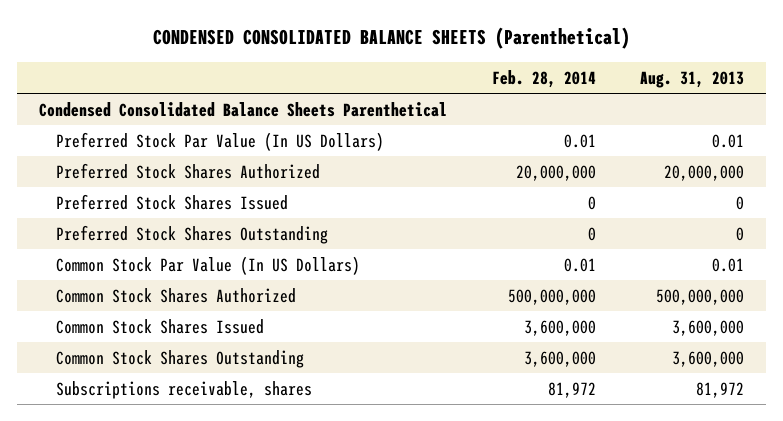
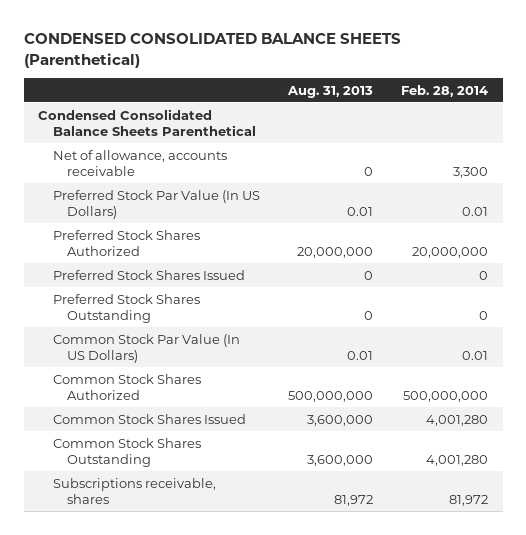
- | Feb. 28, 2014 | Aug. 31, 2013
+ | Aug. 31, 2013 | Feb. 28, 2014
+ Net of allowance, accounts receivable | 0 | 3,300
- Common Stock Shares Issued | 3,600,000 | 3,600,000
- Common Stock Shares Outstanding | 3,600,000 | 3,600,000
+ Common Stock Shares Issued | 3,600,000 | 4,001,280
+ Common Stock Shares Outstanding | 3,600,000 | 4,001,280

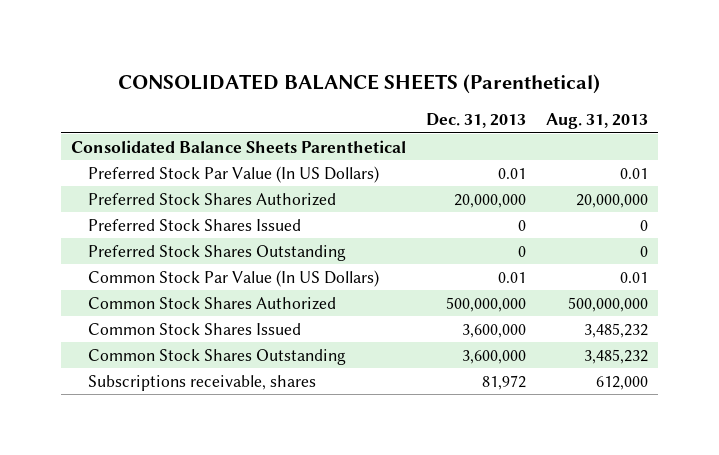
- CONDENSED CONSOLIDATED BALANCE SHEETS (Parenthetical)
+ CONSOLIDATED BALANCE SHEETS (Parenthetical)
- | Aug. 31, 2013 | Feb. 28, 2014
+ | Dec. 31, 2013 | Aug. 31, 2013
- Condensed Consolidated Balance Sheets Parenthetical
- Net of allowance, accounts receivable | 0 | 3,300
+ Consolidated Balance Sheets Parenthetical
- Common Stock Shares Issued | 3,600,000 | 4,001,280
- Common Stock Shares Outstanding | 3,600,000 | 4,001,280
- Subscriptions receivable, shares | 81,972 | 81,972
+ Common Stock Shares Issued | 3,600,000 | 3,485,232
+ Common Stock Shares Outstanding | 3,600,000 | 3,485,232
+ Subscriptions receivable, shares | 81,972 | 612,000

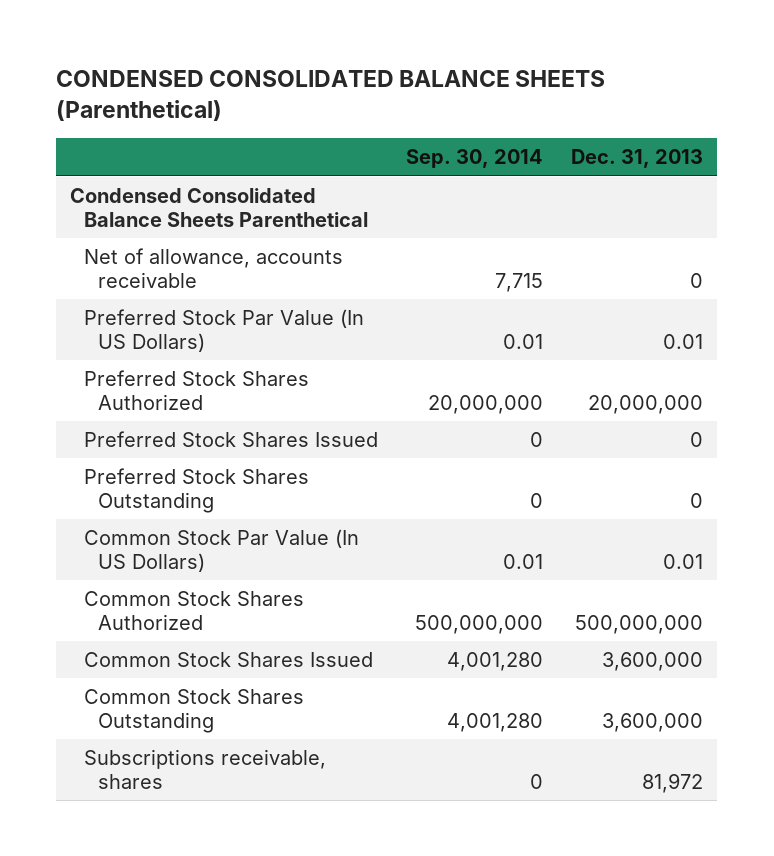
- CONSOLIDATED BALANCE SHEETS (Parenthetical)
+ CONDENSED CONSOLIDATED BALANCE SHEETS (Parenthetical)
- | Dec. 31, 2013 | Aug. 31, 2013
+ | Sep. 30, 2014 | Dec. 31, 2013
- Consolidated Balance Sheets Parenthetical
+ Condensed Consolidated Balance Sheets Parenthetical
+ Net of allowance, accounts receivable | 7,715 | 0

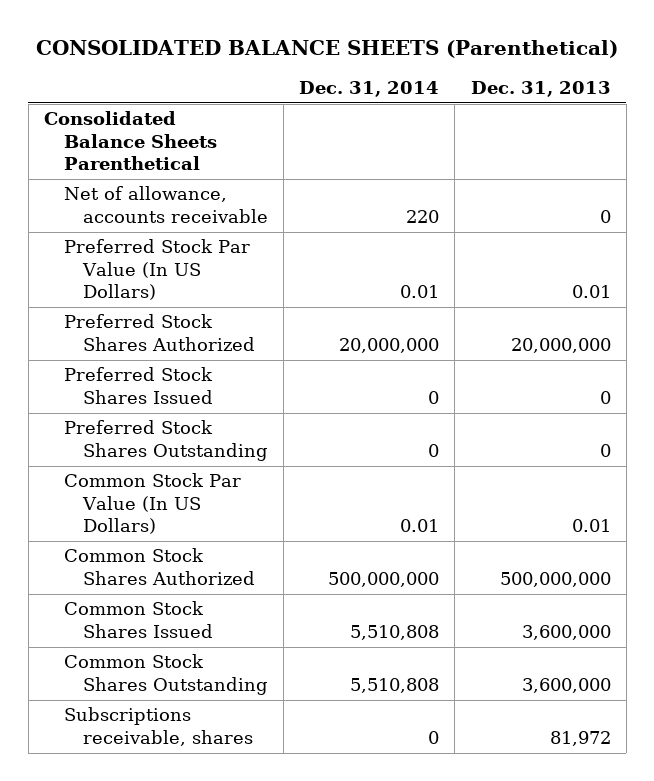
- CONDENSED CONSOLIDATED BALANCE SHEETS (Parenthetical)
+ CONSOLIDATED BALANCE SHEETS (Parenthetical)
- | Sep. 30, 2014 | Dec. 31, 2013
+ | Dec. 31, 2014 | Dec. 31, 2013
- Condensed Consolidated Balance Sheets Parenthetical
+ Consolidated Balance Sheets Parenthetical

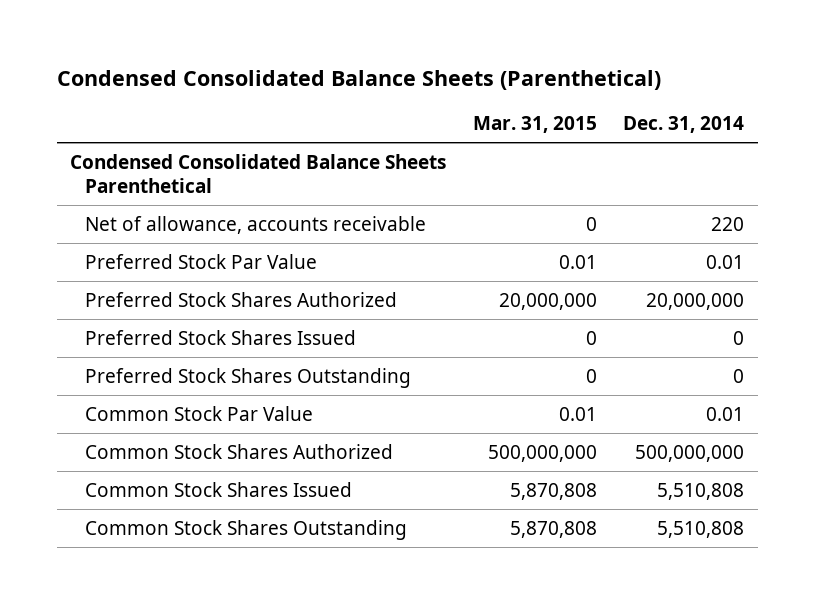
- CONSOLIDATED BALANCE SHEETS (Parenthetical)
+ Condensed Consolidated Balance Sheets (Parenthetical)
- | Dec. 31, 2014 | Dec. 31, 2013
+ | Mar. 31, 2015 | Dec. 31, 2014
- Consolidated Balance Sheets Parenthetical
+ Condensed Consolidated Balance Sheets Parenthetical
- Preferred Stock Par Value (In US Dollars) | 0.01 | 0.01
+ Preferred Stock Par Value | 0.01 | 0.01
- Common Stock Par Value (In US Dollars) | 0.01 | 0.01
+ Common Stock Par Value | 0.01 | 0.01
- Subscriptions receivable, shares | 0 | 81,972

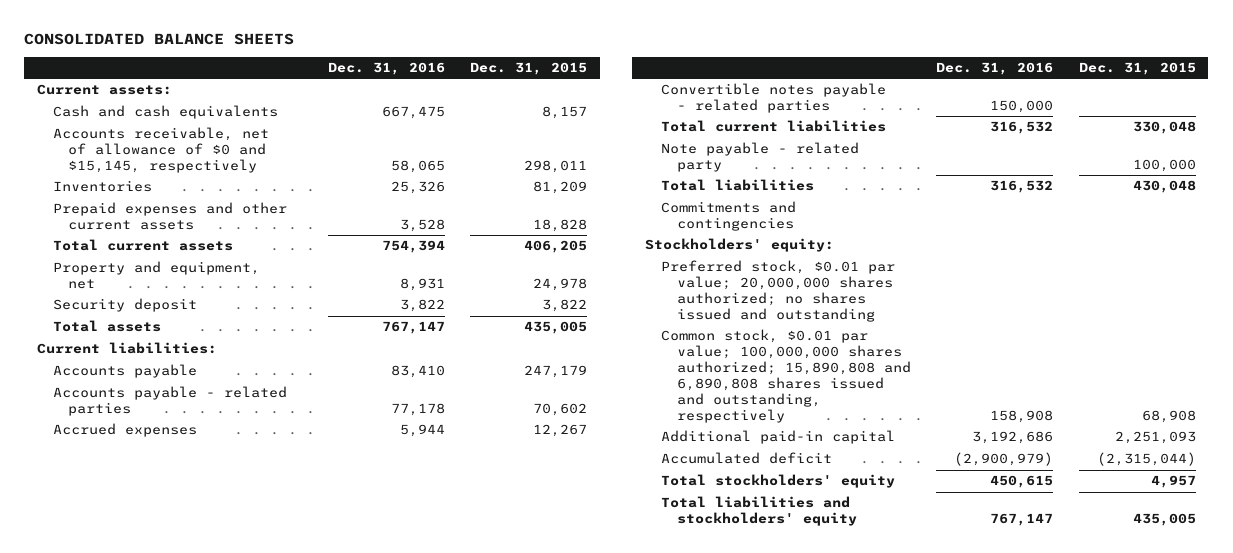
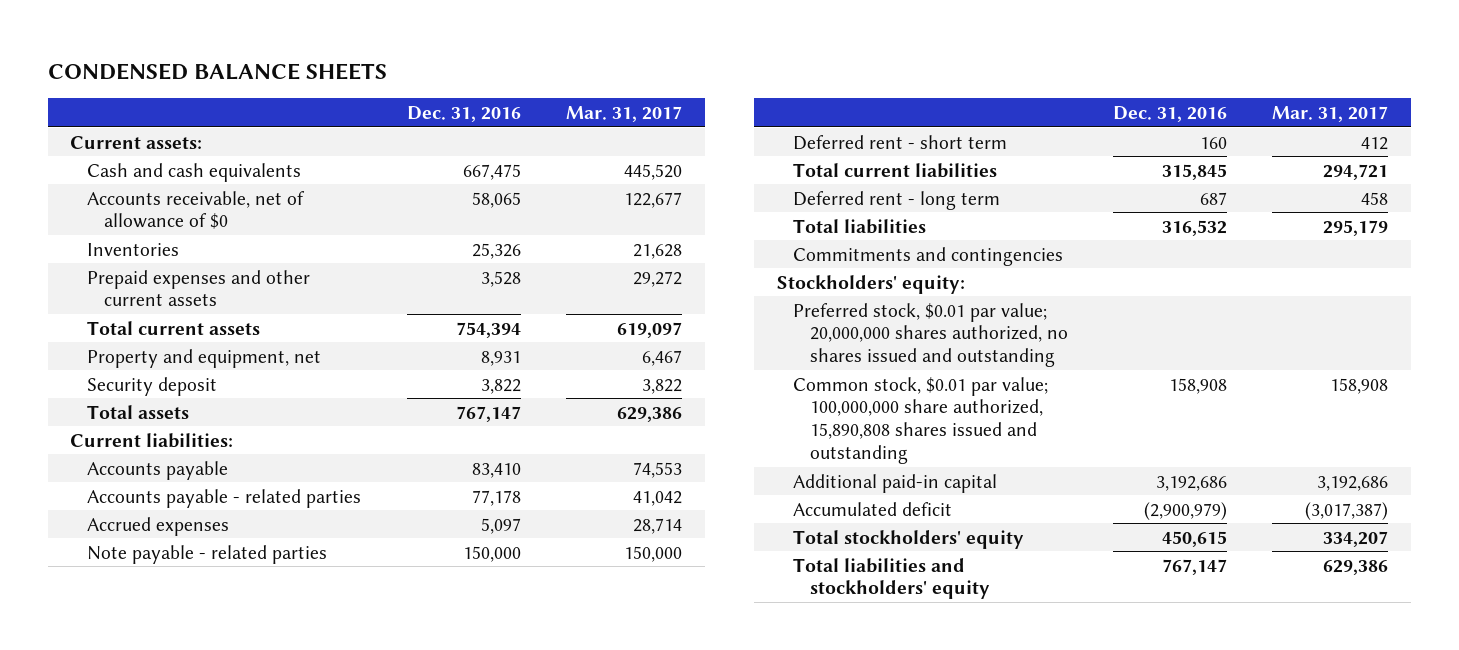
- CONSOLIDATED BALANCE SHEETS
+ CONDENSED BALANCE SHEETS
- | Dec. 31, 2016 | Dec. 31, 2015
+ | Dec. 31, 2016 | Mar. 31, 2017
- Accounts receivable, net of allowance of $0 and $15,145, respectively | 58,065 | 298,011
+ Accounts receivable, net of allowance of $0 | 58,065 | 122,677
- Accrued expenses | 5,944 | 12,267
- Convertible notes payable - related parties | 150,000 |
- Total current liabilities | 316,532 | 330,048
- Note payable - related party | | 100,000
+ Accrued expenses | 5,097 | 28,714
+ Note payable - related parties | 150,000 | 150,000
+ Deferred rent - short term | 160 | 412
+ Total current liabilities | 315,845 | 294,721
+ Deferred rent - long term | 687 | 458
- Preferred stock, $0.01 par value; 20,000,000 shares authorized; no shares issued and outstanding
- Common stock, $0.01 par value; 100,000,000 shares authorized; 15,890,808 and 6,890,808 shares issued and outstanding, respectively | 158,908 | 68,908
+ Preferred stock, $0.01 par value; 20,000,000 shares authorized, no shares issued and outstanding
+ Common stock, $0.01 par value; 100,000,000 share authorized, 15,890,808 shares issued and outstanding | 158,908 | 158,908

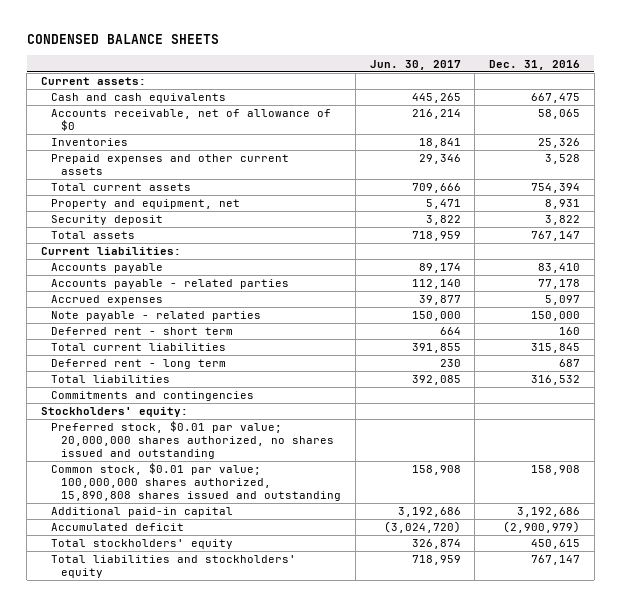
- | Dec. 31, 2016 | Mar. 31, 2017
+ | Jun. 30, 2017 | Dec. 31, 2016
- Common stock, $0.01 par value; 100,000,000 share authorized, 15,890,808 shares issued and outstanding | 158,908 | 158,908
+ Common stock, $0.01 par value; 100,000,000 shares authorized, 15,890,808 shares issued and outstanding | 158,908 | 158,908

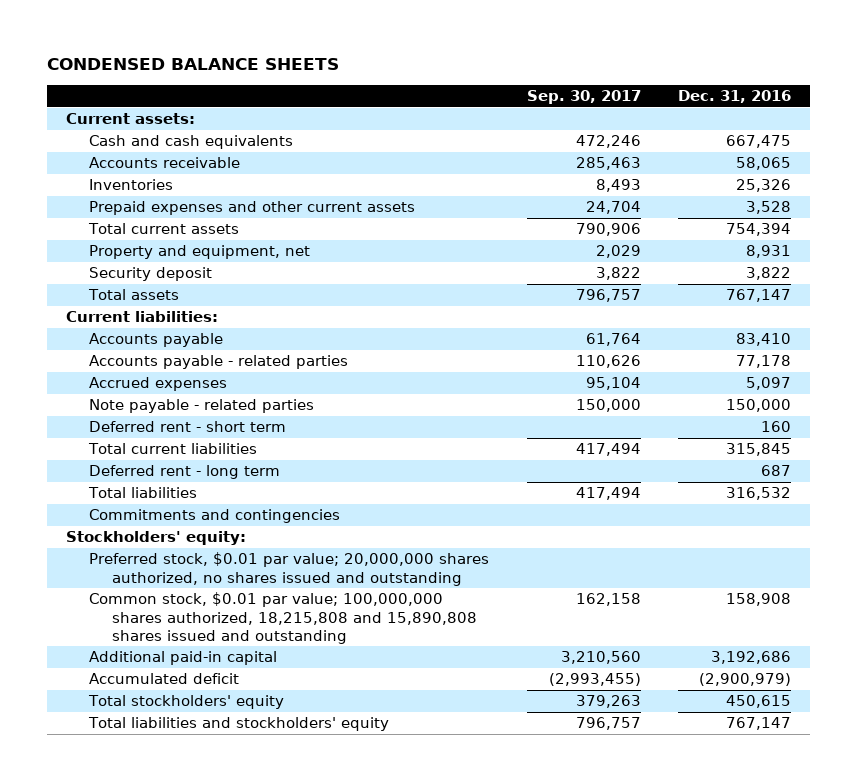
- | Jun. 30, 2017 | Dec. 31, 2016
+ | Sep. 30, 2017 | Dec. 31, 2016
- Accounts receivable, net of allowance of $0 | 216,214 | 58,065
+ Accounts receivable | 285,463 | 58,065
- Common stock, $0.01 par value; 100,000,000 shares authorized, 15,890,808 shares issued and outstanding | 158,908 | 158,908
+ Common stock, $0.01 par value; 100,000,000 shares authorized, 18,215,808 and 15,890,808 shares issued and outstanding | 162,158 | 158,908

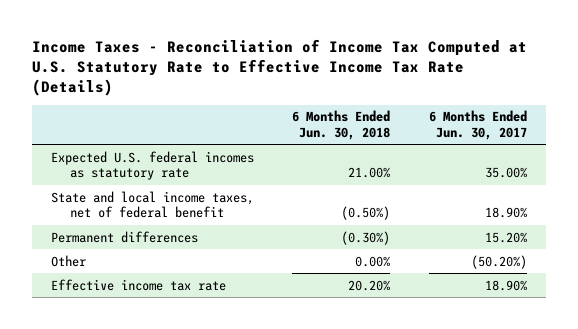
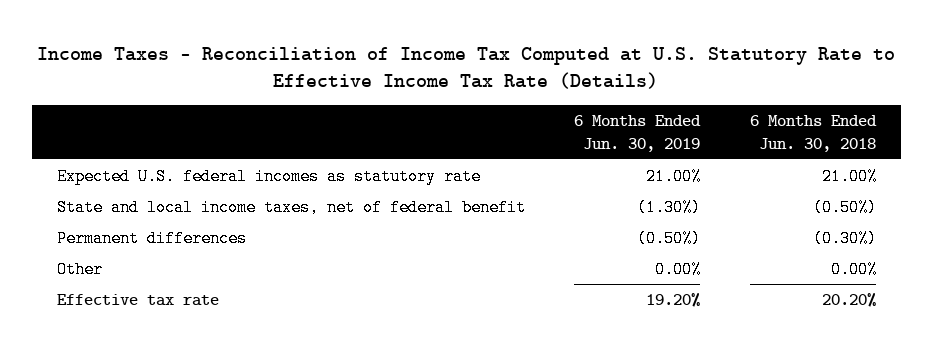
- | 6 Months Ended Jun. 30, 2018 | 6 Months Ended Jun. 30, 2017
+ | 6 Months Ended Jun. 30, 2019 | 6 Months Ended Jun. 30, 2018
- Effective income tax rate | 20.20% | 18.90%
+ Effective tax rate | 19.20% | 20.20%

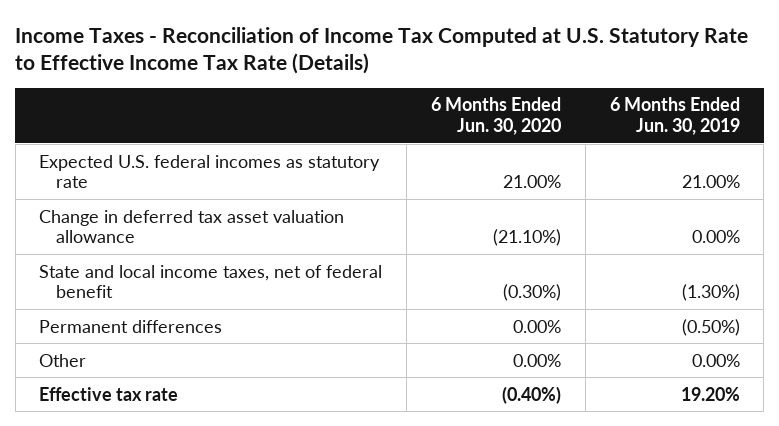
- | 6 Months Ended Jun. 30, 2019 | 6 Months Ended Jun. 30, 2018
+ | 6 Months Ended Jun. 30, 2020 | 6 Months Ended Jun. 30, 2019
+ Change in deferred tax asset valuation allowance | (21.10%) | 0.00%

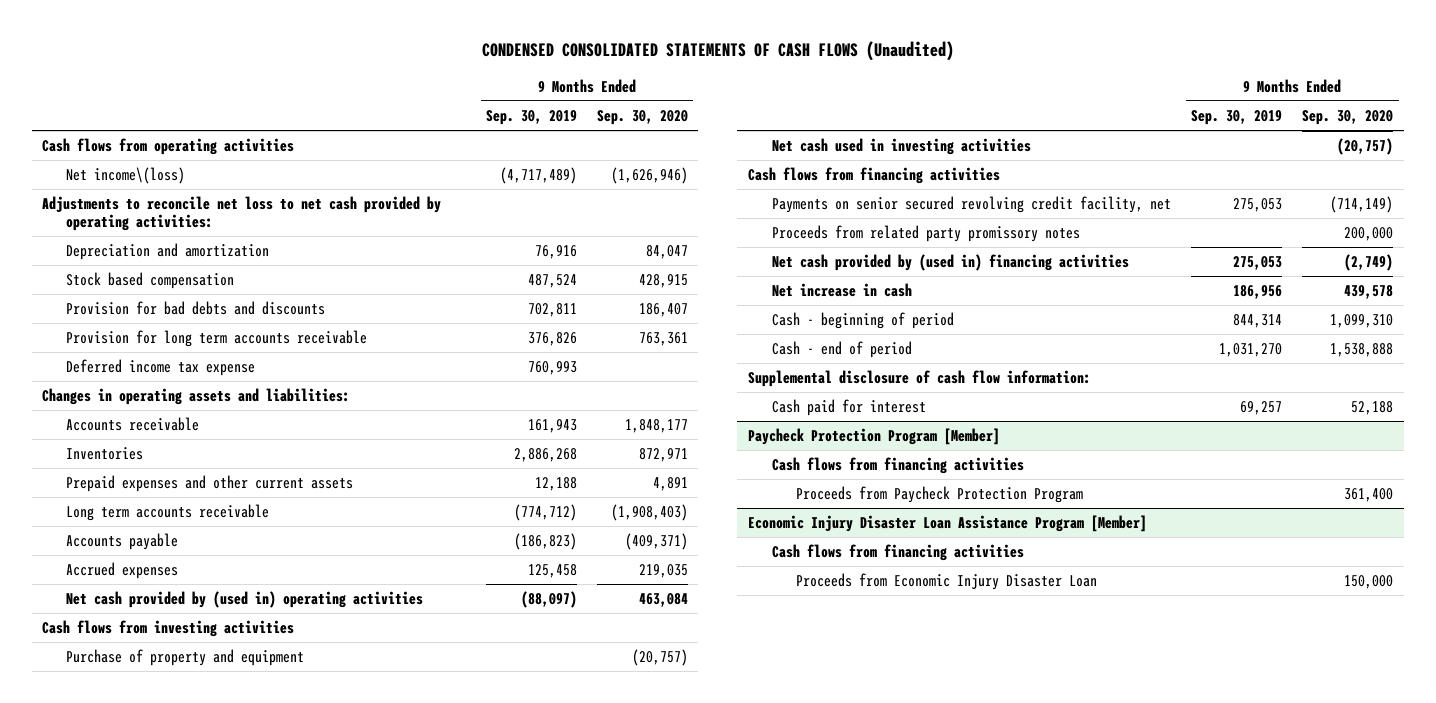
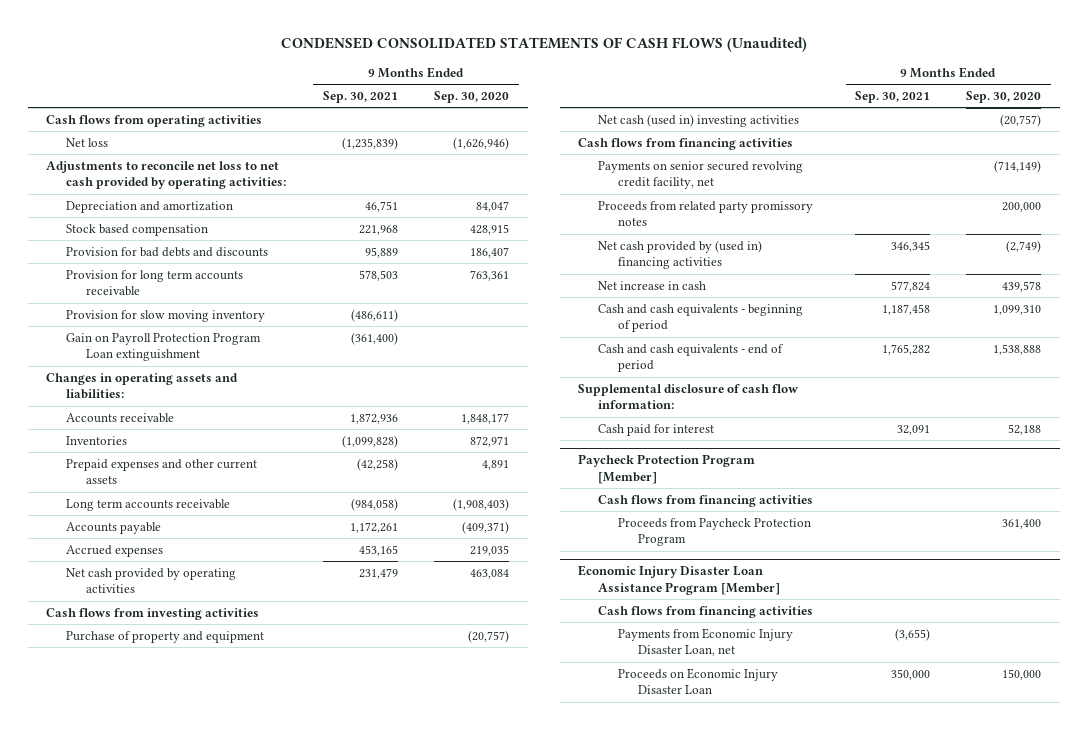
- | 9 Months Ended Sep. 30, 2019 | 9 Months Ended Sep. 30, 2020
+ | 9 Months Ended Sep. 30, 2021 | 9 Months Ended Sep. 30, 2020
- Net income\(loss) | (4,717,489) | (1,626,946)
+ Net loss | (1,235,839) | (1,626,946)
- Deferred income tax expense | 760,993 |
+ Provision for slow moving inventory | (486,611) |
+ Gain on Payroll Protection Program Loan extinguishment | (361,400) |
- Net cash provided by (used in) operating activities | (88,097) | 463,084
+ Net cash provided by operating activities | 231,479 | 463,084
- Net cash used in investing activities | | (20,757)
+ Net cash (used in) investing activities | | (20,757)
- Cash - beginning of period | 844,314 | 1,099,310
- Cash - end of period | 1,031,270 | 1,538,888
+ Cash and cash equivalents - beginning of period | 1,187,458 | 1,099,310
+ Cash and cash equivalents - end of period | 1,765,282 | 1,538,888
@ Economic Injury Disaster Loan Assistance Program [Member]
- Proceeds from Economic Injury Disaster Loan | | 150,000
+ Payments from Economic Injury Disaster Loan, net | (3,655) |
+ Proceeds on Economic Injury Disaster Loan | 350,000 | 150,000

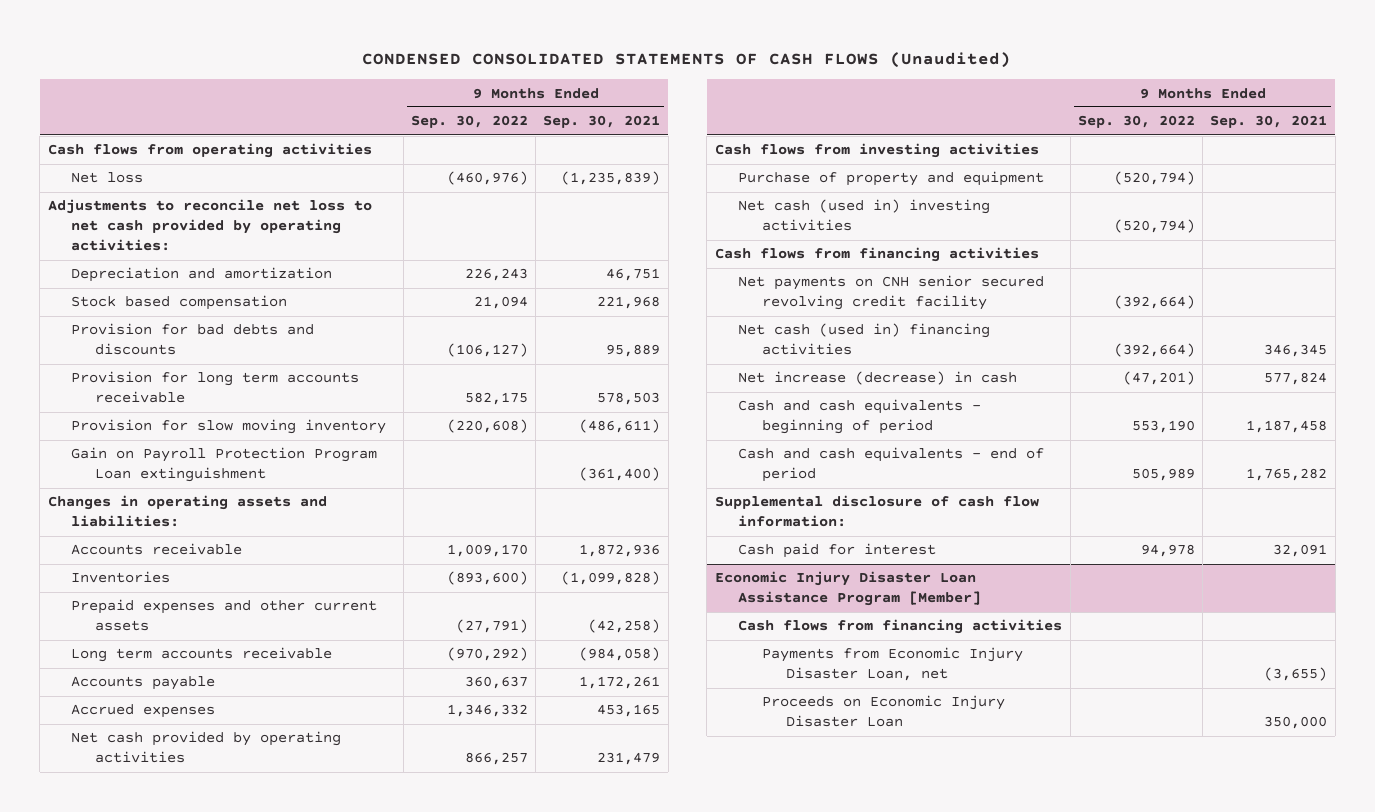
- | 9 Months Ended Sep. 30, 2021 | 9 Months Ended Sep. 30, 2020
+ | 9 Months Ended Sep. 30, 2022 | 9 Months Ended Sep. 30, 2021
- Payments on senior secured revolving credit facility, net | | (714,149)
- Proceeds from related party promissory notes | | 200,000
- Net cash provided by (used in) financing activities | 346,345 | (2,749)
- Net increase in cash | 577,824 | 439,578
+ Net payments on CNH senior secured revolving credit facility | (392,664) |
+ Net cash (used in) financing activities | (392,664) | 346,345
+ Net increase (decrease) in cash | (47,201) | 577,824
- Paycheck Protection Program [Member]
- Cash flows from financing activities
- Proceeds from Paycheck Protection Program | | 361,400

